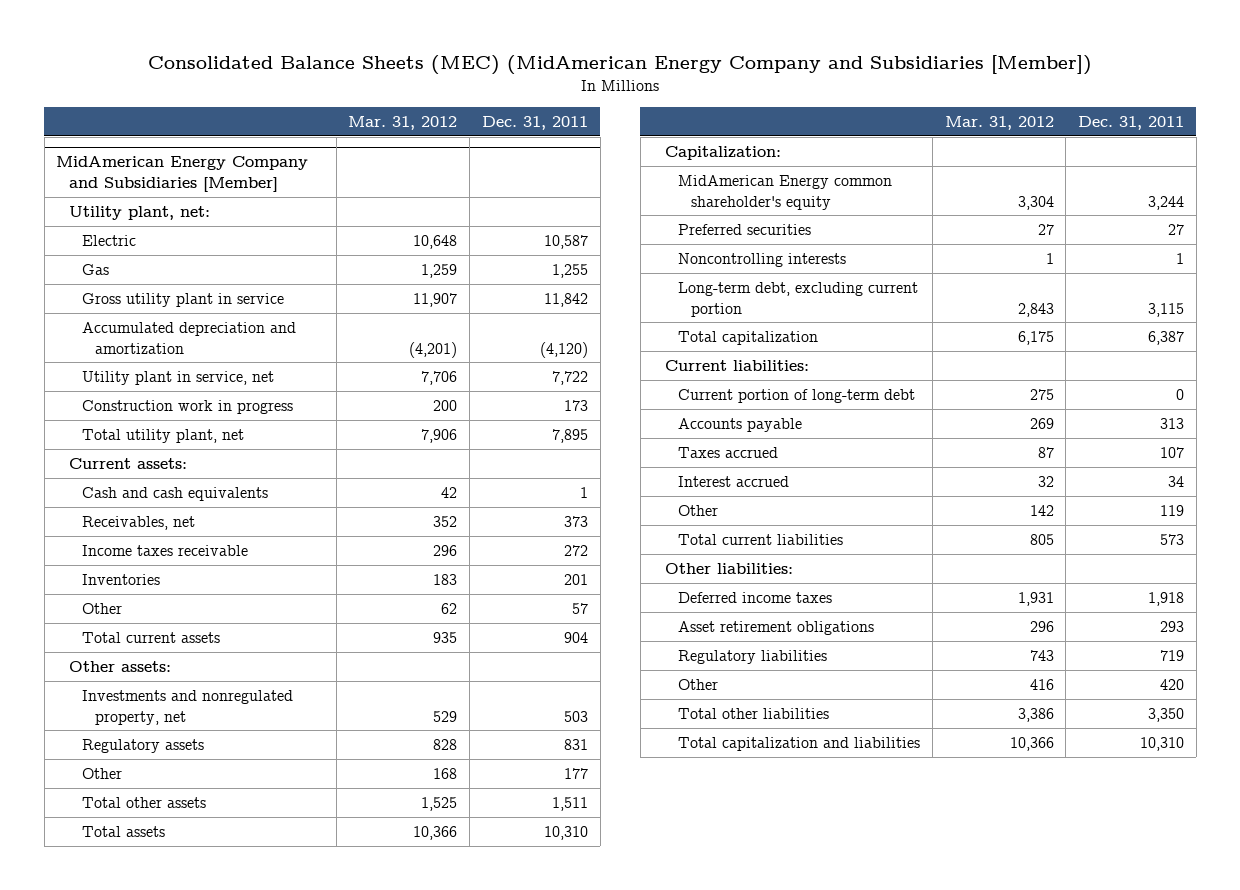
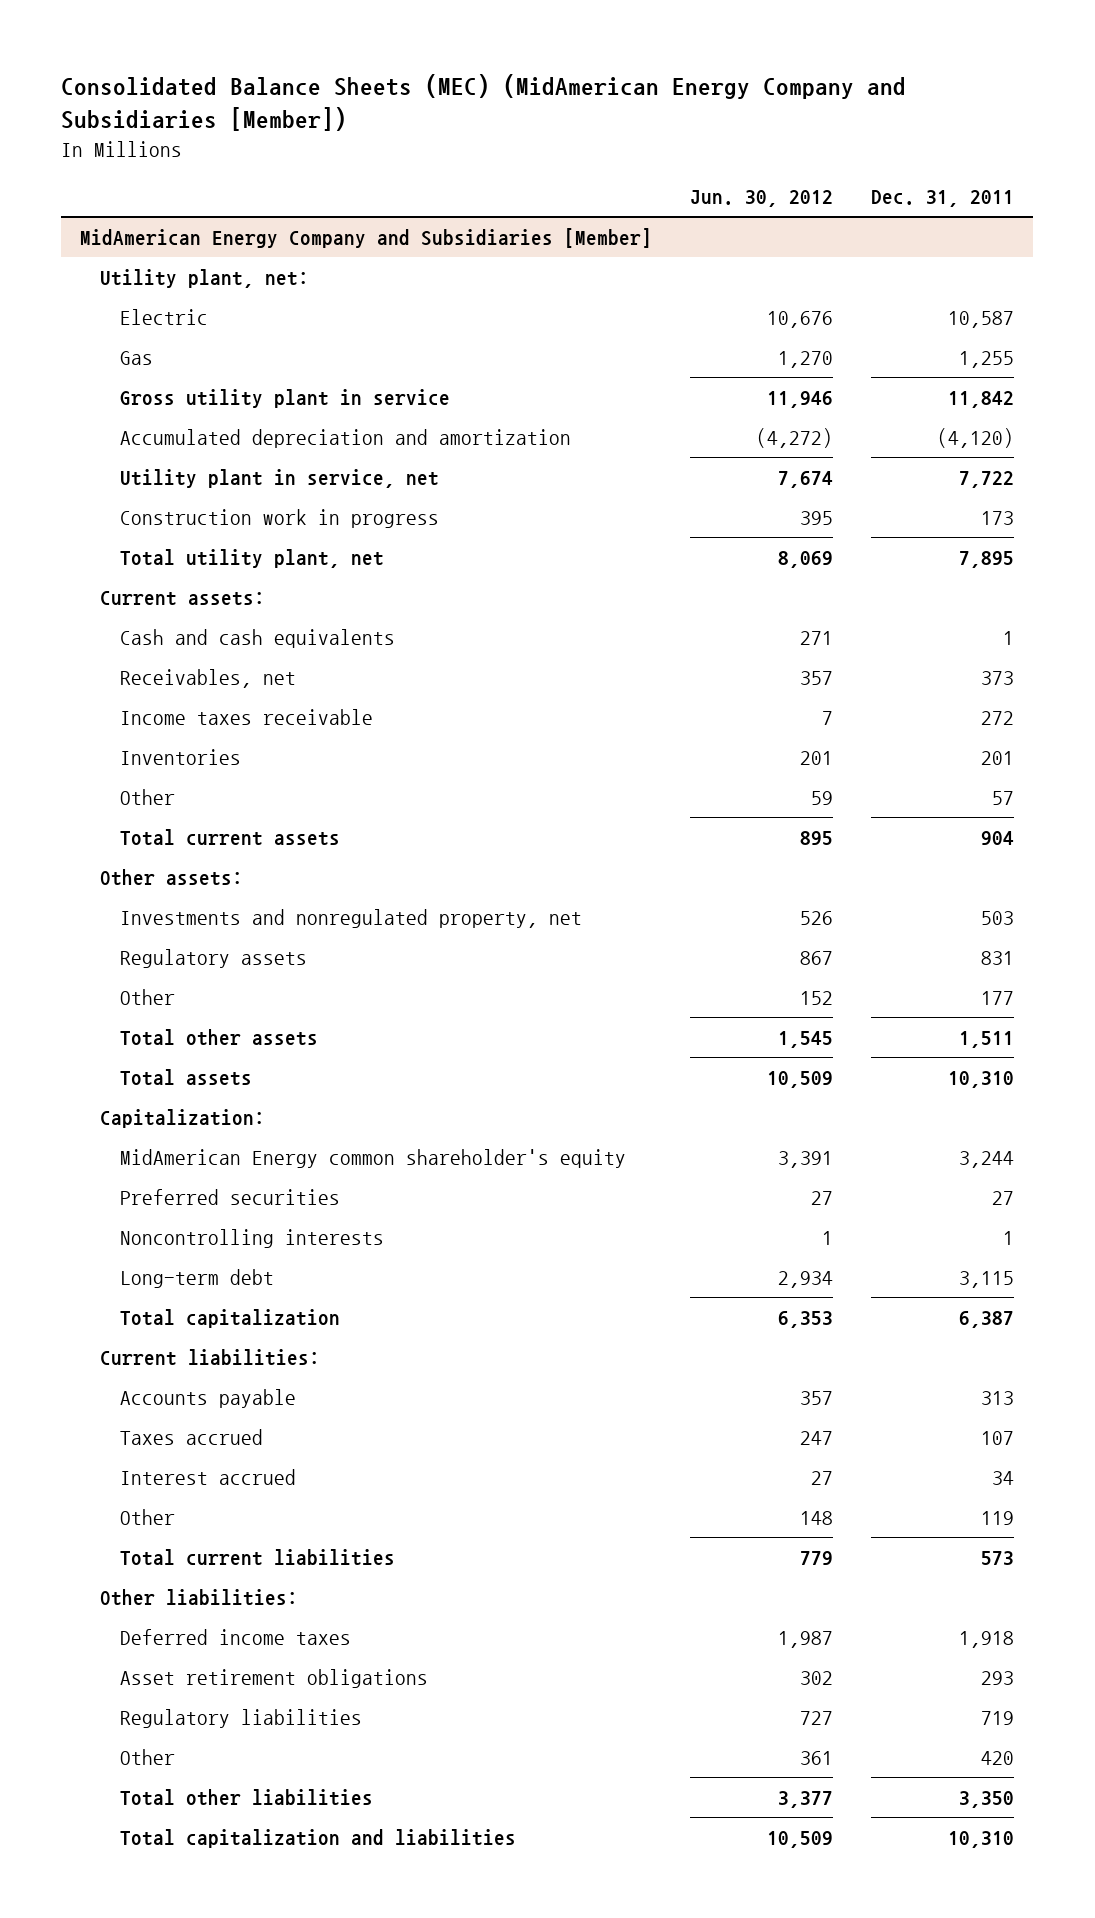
- | Mar. 31, 2012 | Dec. 31, 2011
+ | Jun. 30, 2012 | Dec. 31, 2011
@ MidAmerican Energy Company and Subsidiaries [Member]
- Long-term debt, excluding current portion | 2,843 | 3,115
+ Long-term debt | 2,934 | 3,115
- Current portion of long-term debt | 275 | 0

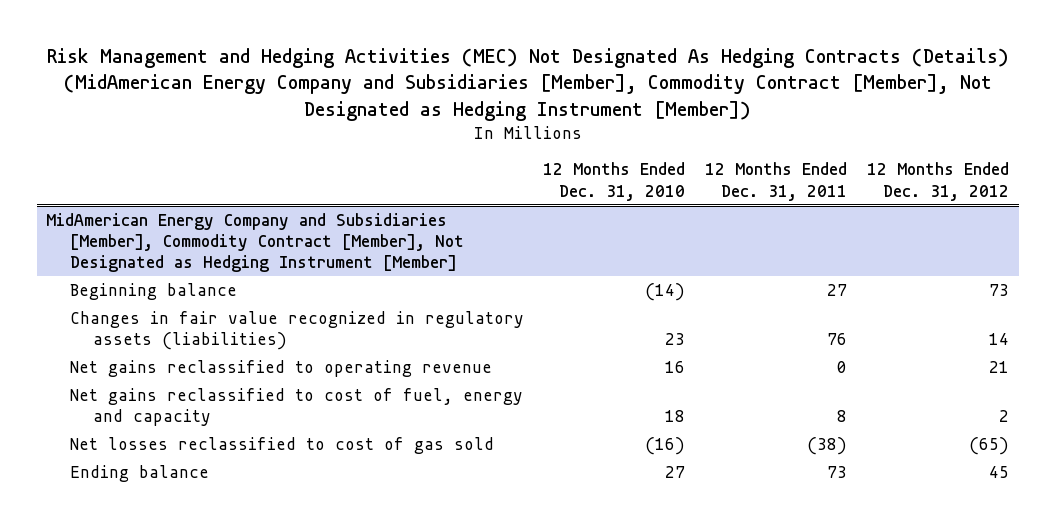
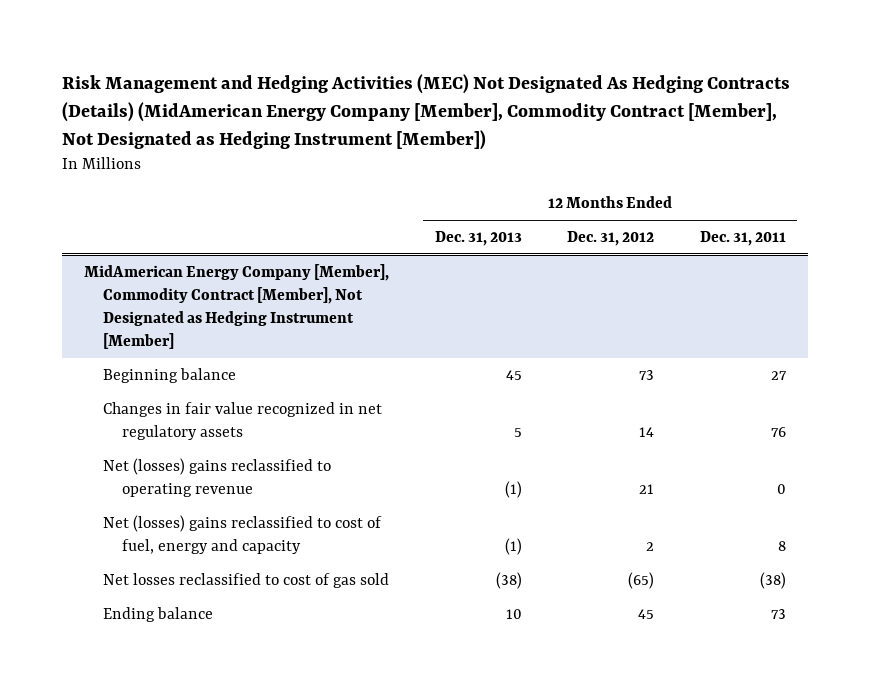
- Risk Management and Hedging Activities (MEC) Not Designated As Hedging Contracts (Details) (MidAmerican Energy Company and Subsidiaries [Member], Commodity Contract [Member], Not Designated as Hedging Instrument [Member])
+ Risk Management and Hedging Activities (MEC) Not Designated As Hedging Contracts (Details) (MidAmerican Energy Company [Member], Commodity Contract [Member], Not Designated as Hedging Instrument [Member])
- | 12 Months Ended Dec. 31, 2010 | 12 Months Ended Dec. 31, 2011 | 12 Months Ended Dec. 31, 2012
+ | 12 Months Ended Dec. 31, 2013 | 12 Months Ended Dec. 31, 2012 | 12 Months Ended Dec. 31, 2011
- MidAmerican Energy Company and Subsidiaries [Member], Commodity Contract [Member], Not Designated as Hedging Instrument [Member]
+ MidAmerican Energy Company [Member], Commodity Contract [Member], Not Designated as Hedging Instrument [Member]
- Changes in fair value recognized in regulatory assets (liabilities) | 23 | 76 | 14
- Net gains reclassified to operating revenue | 16 | 0 | 21
- Net gains reclassified to cost of fuel, energy and capacity | 18 | 8 | 2
+ Changes in fair value recognized in net regulatory assets | 5 | 14 | 76
+ Net (losses) gains reclassified to operating revenue | (1) | 21 | 0
+ Net (losses) gains reclassified to cost of fuel, energy and capacity | (1) | 2 | 8

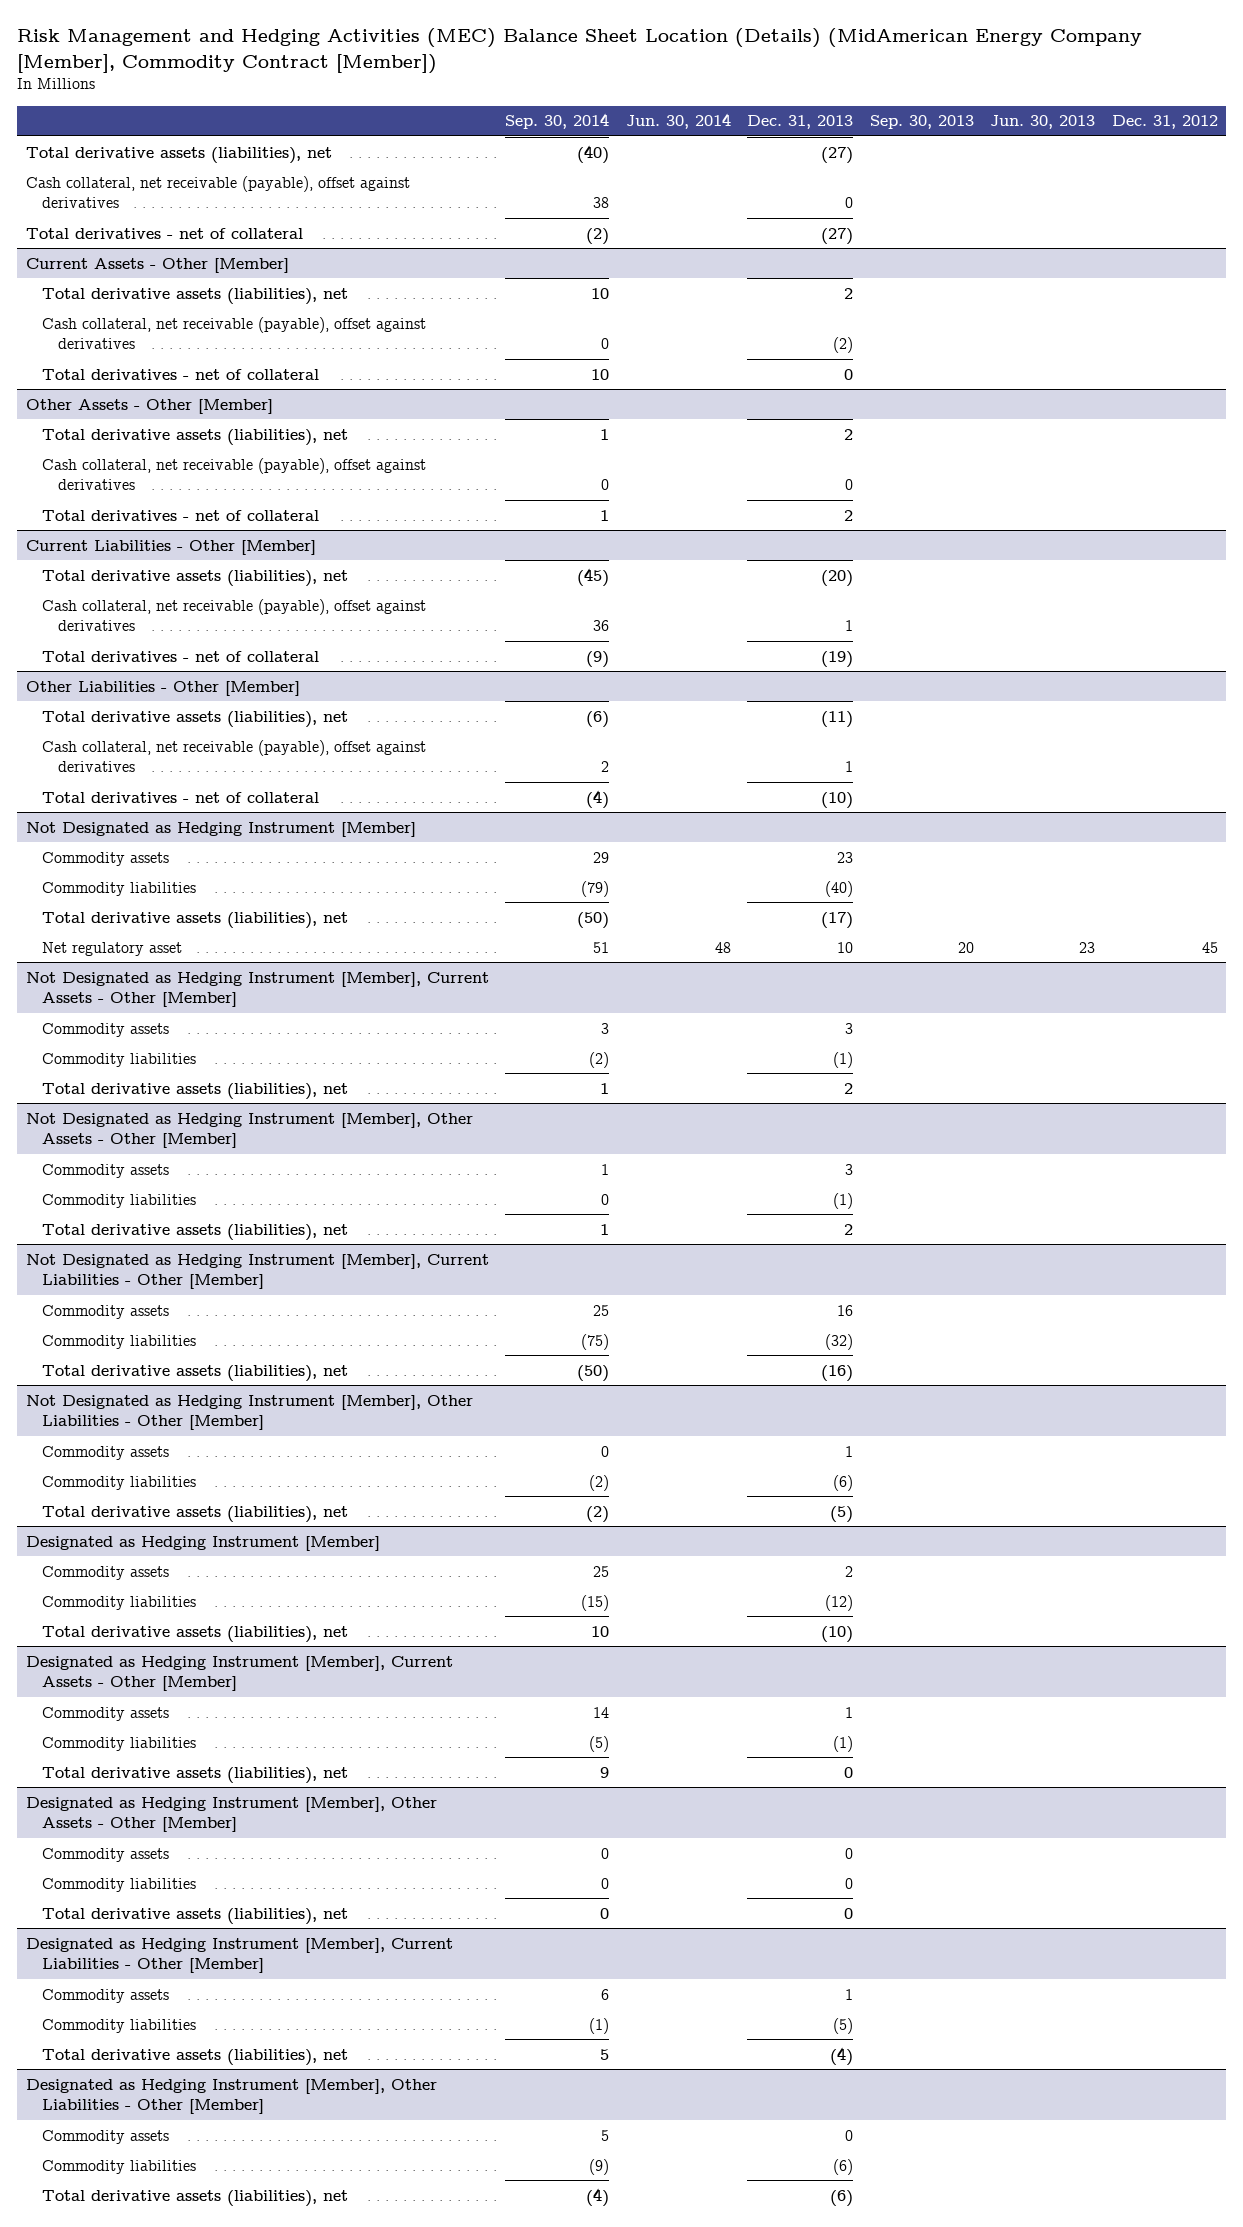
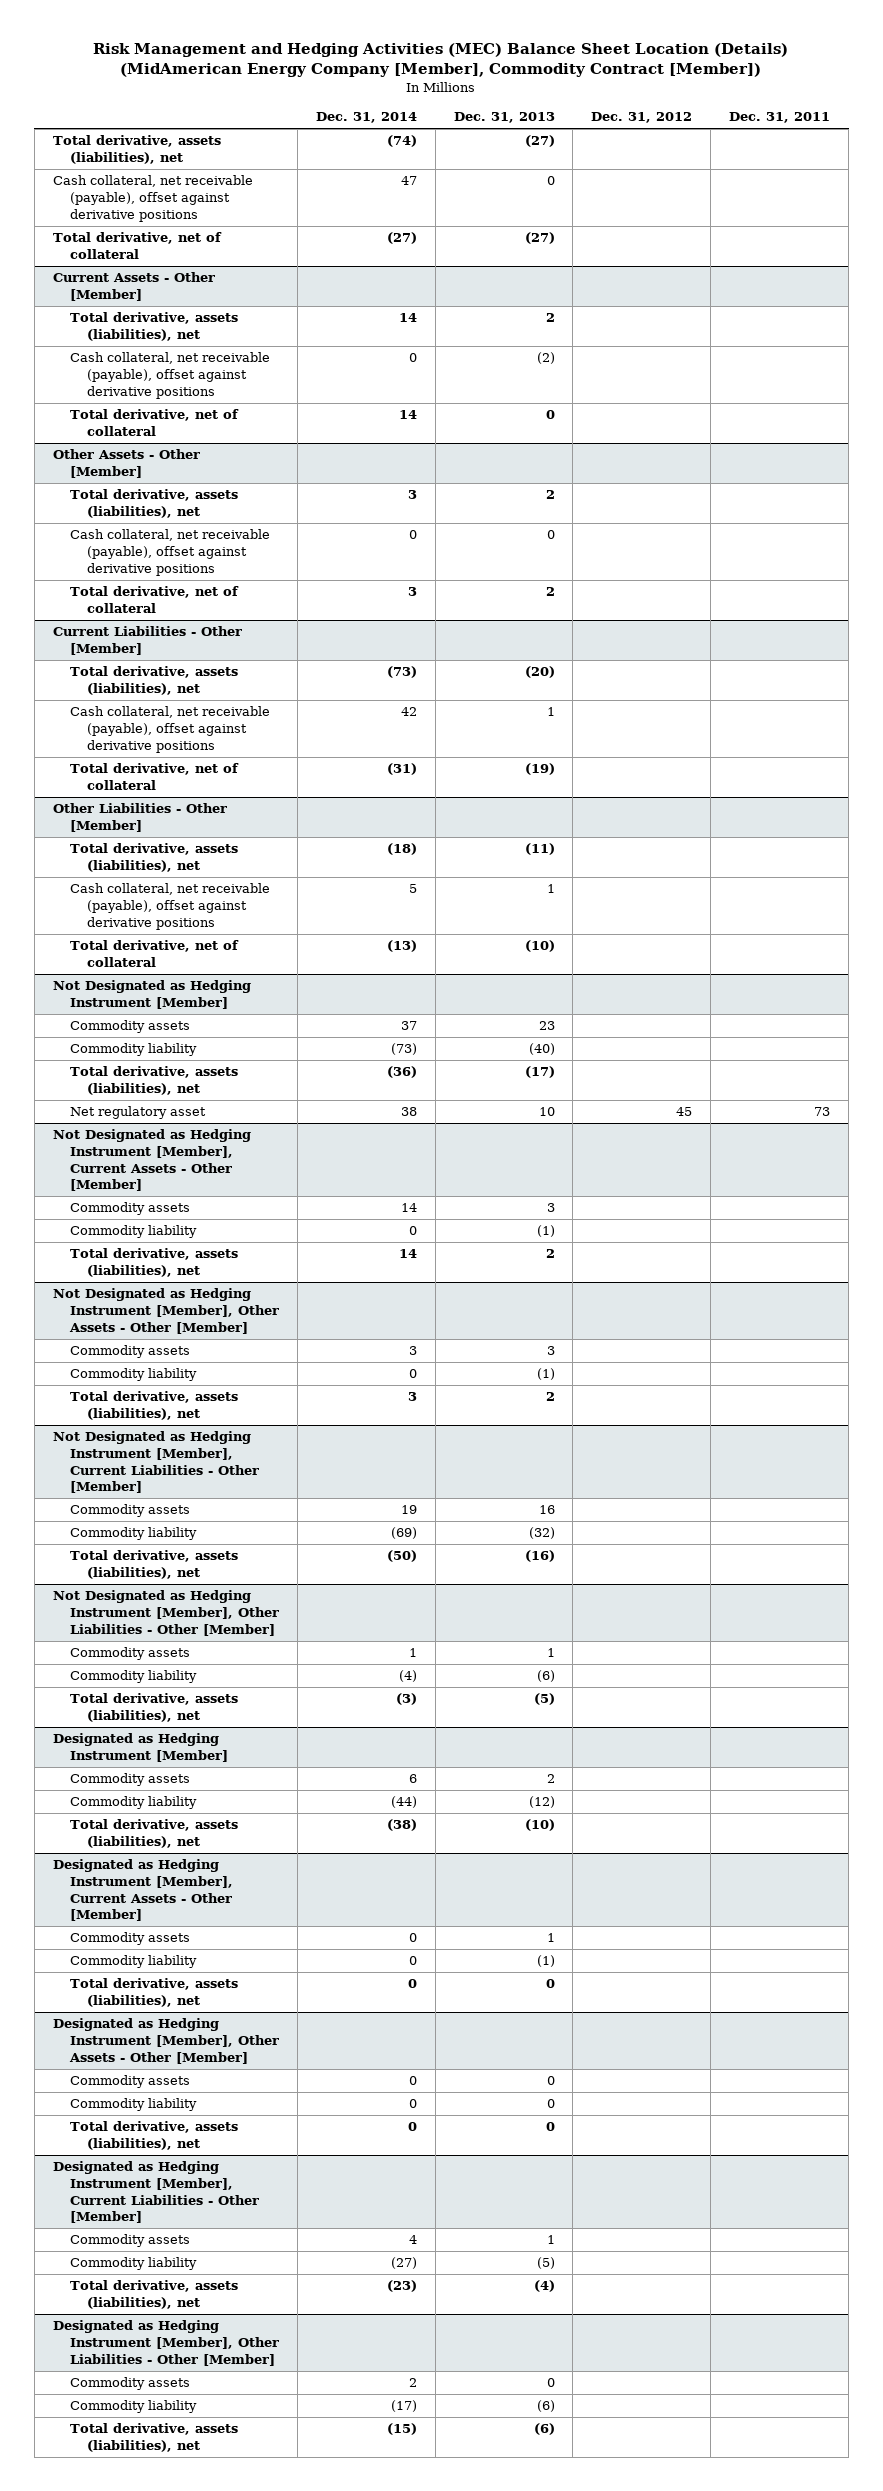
- | Sep. 30, 2014 | Jun. 30, 2014 | Dec. 31, 2013 | Sep. 30, 2013 | Jun. 30, 2013 | Dec. 31, 2012
+ | Dec. 31, 2014 | Dec. 31, 2013 | Dec. 31, 2012 | Dec. 31, 2011
- Total derivative assets (liabilities), net | (40) | | (27) | | |
- Cash collateral, net receivable (payable), offset against derivatives | 38 | | 0 | | |
- Total derivatives - net of collateral | (2) | | (27) | | |
+ Total derivative, assets (liabilities), net | (74) | (27) | |
+ Cash collateral, net receivable (payable), offset against derivative positions | 47 | 0 | |
+ Total derivative, net of collateral | (27) | (27) | |
@ Current Assets - Other [Member]
- Total derivative assets (liabilities), net | 10 | | 2 | | |
- Cash collateral, net receivable (payable), offset against derivatives | 0 | | (2) | | |
- Total derivatives - net of collateral | 10 | | 0 | | |
+ Total derivative, assets (liabilities), net | 14 | 2 | |
+ Cash collateral, net receivable (payable), offset against derivative positions | 0 | (2) | |
+ Total derivative, net of collateral | 14 | 0 | |
@ Other Assets - Other [Member]
- Total derivative assets (liabilities), net | 1 | | 2 | | |
- Cash collateral, net receivable (payable), offset against derivatives | 0 | | 0 | | |
- Total derivatives - net of collateral | 1 | | 2 | | |
+ Total derivative, assets (liabilities), net | 3 | 2 | |
+ Cash collateral, net receivable (payable), offset against derivative positions | 0 | 0 | |
+ Total derivative, net of collateral | 3 | 2 | |
@ Current Liabilities - Other [Member]
- Total derivative assets (liabilities), net | (45) | | (20) | | |
- Cash collateral, net receivable (payable), offset against derivatives | 36 | | 1 | | |
- Total derivatives - net of collateral | (9) | | (19) | | |
+ Total derivative, assets (liabilities), net | (73) | (20) | |
+ Cash collateral, net receivable (payable), offset against derivative positions | 42 | 1 | |
+ Total derivative, net of collateral | (31) | (19) | |
@ Other Liabilities - Other [Member]
- Total derivative assets (liabilities), net | (6) | | (11) | | |
- Cash collateral, net receivable (payable), offset against derivatives | 2 | | 1 | | |
- Total derivatives - net of collateral | (4) | | (10) | | |
+ Total derivative, assets (liabilities), net | (18) | (11) | |
+ Cash collateral, net receivable (payable), offset against derivative positions | 5 | 1 | |
+ Total derivative, net of collateral | (13) | (10) | |
@ Not Designated as Hedging Instrument [Member]
- Commodity liabilities | (79) | | (40) | | |
- Total derivative assets (liabilities), net | (50) | | (17) | | |
+ Commodity liability | (73) | (40) | |
+ Total derivative, assets (liabilities), net | (36) | (17) | |
@ Not Designated as Hedging Instrument [Member], Current Assets - Other [Member]
- Commodity liabilities | (2) | | (1) | | |
- Total derivative assets (liabilities), net | 1 | | 2 | | |
+ Commodity liability | 0 | (1) | |
+ Total derivative, assets (liabilities), net | 14 | 2 | |
@ Not Designated as Hedging Instrument [Member], Other Assets - Other [Member]
- Commodity liabilities | 0 | | (1) | | |
- Total derivative assets (liabilities), net | 1 | | 2 | | |
+ Commodity liability | 0 | (1) | |
+ Total derivative, assets (liabilities), net | 3 | 2 | |
@ Not Designated as Hedging Instrument [Member], Current Liabilities - Other [Member]
- Commodity liabilities | (75) | | (32) | | |
- Total derivative assets (liabilities), net | (50) | | (16) | | |
+ Commodity liability | (69) | (32) | |
+ Total derivative, assets (liabilities), net | (50) | (16) | |
@ Not Designated as Hedging Instrument [Member], Other Liabilities - Other [Member]
- Commodity liabilities | (2) | | (6) | | |
- Total derivative assets (liabilities), net | (2) | | (5) | | |
+ Commodity liability | (4) | (6) | |
+ Total derivative, assets (liabilities), net | (3) | (5) | |
@ Designated as Hedging Instrument [Member]
- Commodity liabilities | (15) | | (12) | | |
- Total derivative assets (liabilities), net | 10 | | (10) | | |
+ Commodity liability | (44) | (12) | |
+ Total derivative, assets (liabilities), net | (38) | (10) | |
@ Designated as Hedging Instrument [Member], Current Assets - Other [Member]
- Commodity liabilities | (5) | | (1) | | |
- Total derivative assets (liabilities), net | 9 | | 0 | | |
+ Commodity liability | 0 | (1) | |
+ Total derivative, assets (liabilities), net | 0 | 0 | |
@ Designated as Hedging Instrument [Member], Other Assets - Other [Member]
- Commodity liabilities | 0 | | 0 | | |
- Total derivative assets (liabilities), net | 0 | | 0 | | |
+ Commodity liability | 0 | 0 | |
+ Total derivative, assets (liabilities), net | 0 | 0 | |
@ Designated as Hedging Instrument [Member], Current Liabilities - Other [Member]
- Commodity liabilities | (1) | | (5) | | |
- Total derivative assets (liabilities), net | 5 | | (4) | | |
+ Commodity liability | (27) | (5) | |
+ Total derivative, assets (liabilities), net | (23) | (4) | |
@ Designated as Hedging Instrument [Member], Other Liabilities - Other [Member]
- Commodity liabilities | (9) | | (6) | | |
- Total derivative assets (liabilities), net | (4) | | (6) | | |
+ Commodity liability | (17) | (6) | |
+ Total derivative, assets (liabilities), net | (15) | (6) | |

